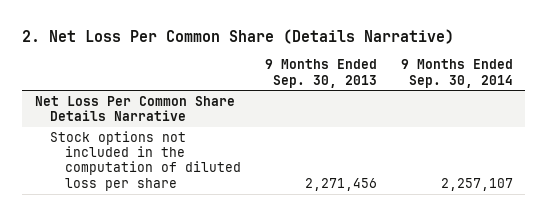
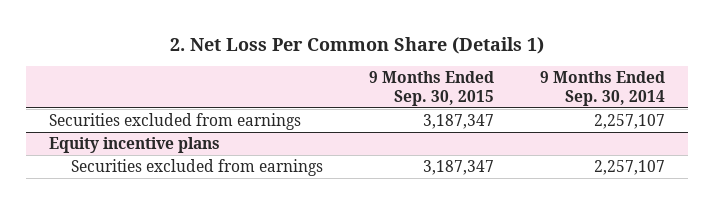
- 2. Net Loss Per Common Share (Details Narrative)
+ 2. Net Loss Per Common Share (Details 1)
- | 9 Months Ended Sep. 30, 2013 | 9 Months Ended Sep. 30, 2014
+ | 9 Months Ended Sep. 30, 2015 | 9 Months Ended Sep. 30, 2014
- Net Loss Per Common Share Details Narrative
- Stock options not included in the computation of diluted loss per share | 2,271,456 | 2,257,107
+ Securities excluded from earnings | 3,187,347 | 2,257,107
+ Equity incentive plans
+ Securities excluded from earnings | 3,187,347 | 2,257,107

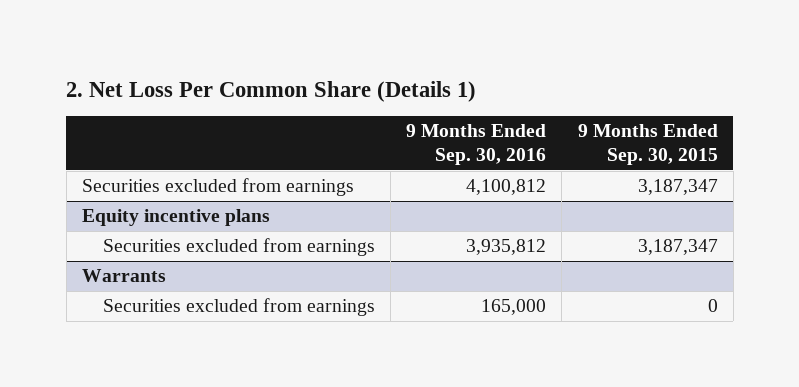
- | 9 Months Ended Sep. 30, 2015 | 9 Months Ended Sep. 30, 2014
+ | 9 Months Ended Sep. 30, 2016 | 9 Months Ended Sep. 30, 2015
+ Warrants
+ Securities excluded from earnings | 165,000 | 0

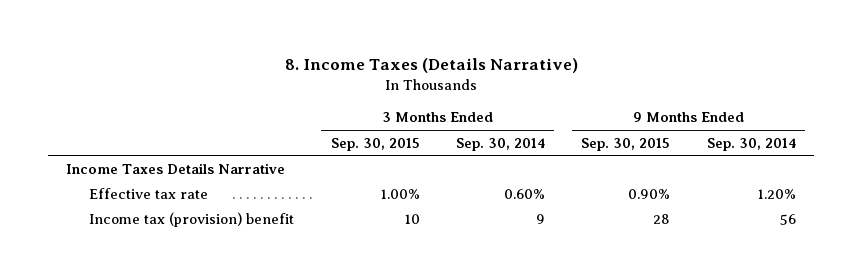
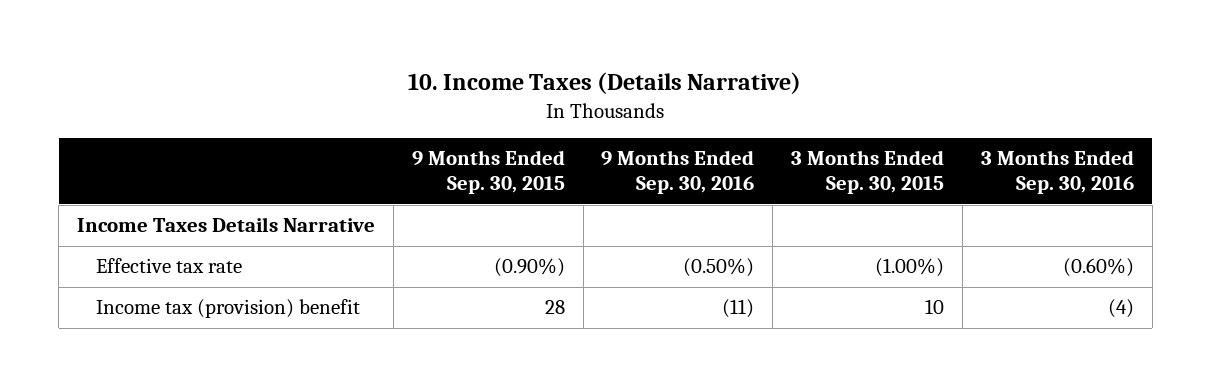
- 8. Income Taxes (Details Narrative)
+ 10. Income Taxes (Details Narrative)
- | 3 Months Ended Sep. 30, 2015 | 3 Months Ended Sep. 30, 2014 | 9 Months Ended Sep. 30, 2015 | 9 Months Ended Sep. 30, 2014
+ | 9 Months Ended Sep. 30, 2015 | 9 Months Ended Sep. 30, 2016 | 3 Months Ended Sep. 30, 2015 | 3 Months Ended Sep. 30, 2016
- Effective tax rate | 1.00% | 0.60% | 0.90% | 1.20%
+ Effective tax rate | (0.90%) | (0.50%) | (1.00%) | (0.60%)

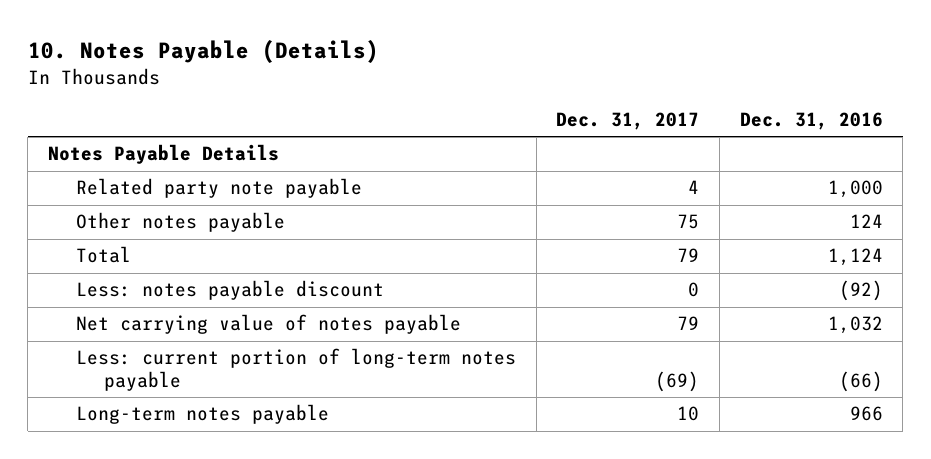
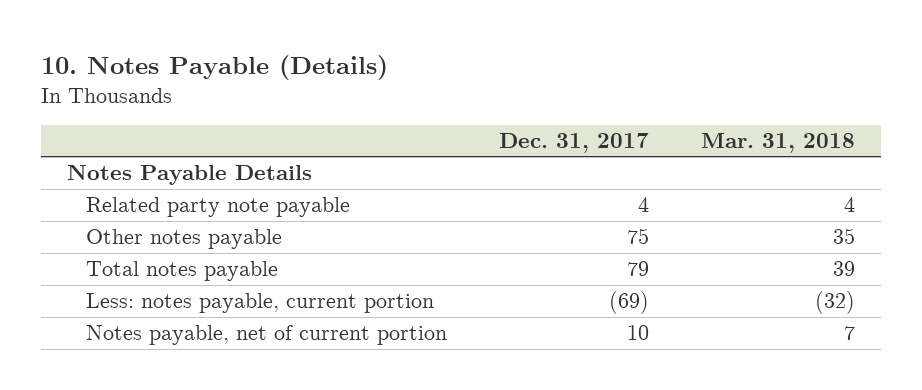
- | Dec. 31, 2017 | Dec. 31, 2016
+ | Dec. 31, 2017 | Mar. 31, 2018
- Total | 79 | 1,124
- Less: notes payable discount | 0 | (92)
- Net carrying value of notes payable | 79 | 1,032
- Less: current portion of long-term notes payable | (69) | (66)
- Long-term notes payable | 10 | 966
+ Total notes payable | 79 | 39
+ Less: notes payable, current portion | (69) | (32)
+ Notes payable, net of current portion | 10 | 7

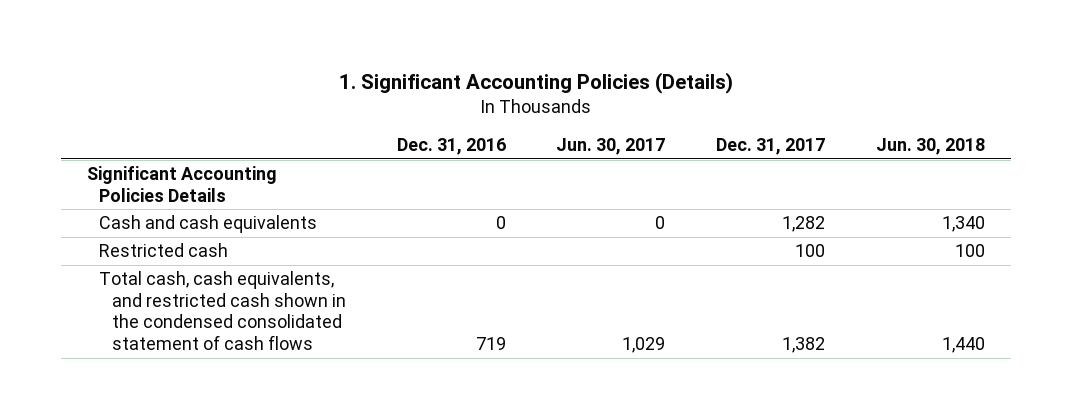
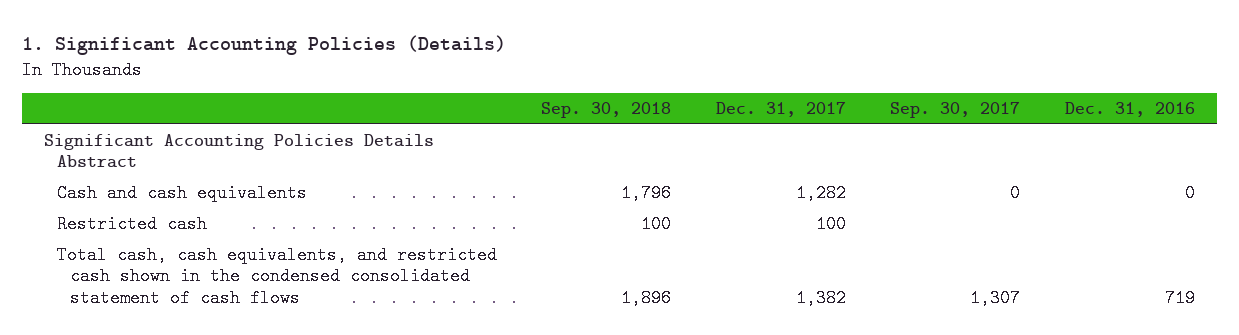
- | Dec. 31, 2016 | Jun. 30, 2017 | Dec. 31, 2017 | Jun. 30, 2018
+ | Sep. 30, 2018 | Dec. 31, 2017 | Sep. 30, 2017 | Dec. 31, 2016
- Significant Accounting Policies Details
+ Significant Accounting Policies Details Abstract

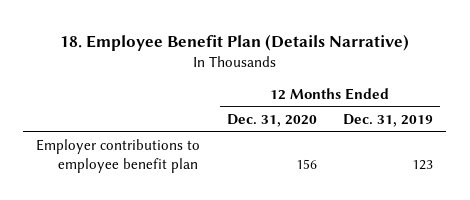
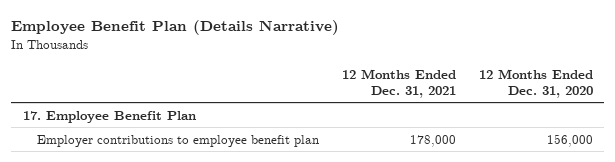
- 18. Employee Benefit Plan (Details Narrative)
+ Employee Benefit Plan (Details Narrative)
- | 12 Months Ended Dec. 31, 2020 | 12 Months Ended Dec. 31, 2019
+ | 12 Months Ended Dec. 31, 2021 | 12 Months Ended Dec. 31, 2020
- Employer contributions to employee benefit plan | 156 | 123
+ 17. Employee Benefit Plan
+ Employer contributions to employee benefit plan | 178,000 | 156,000

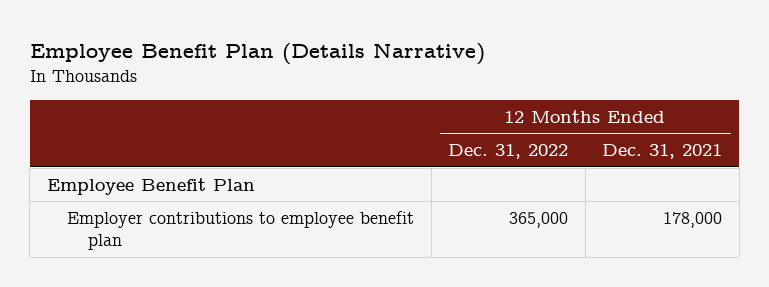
- | 12 Months Ended Dec. 31, 2021 | 12 Months Ended Dec. 31, 2020
+ | 12 Months Ended Dec. 31, 2022 | 12 Months Ended Dec. 31, 2021
- 17. Employee Benefit Plan
+ Employee Benefit Plan

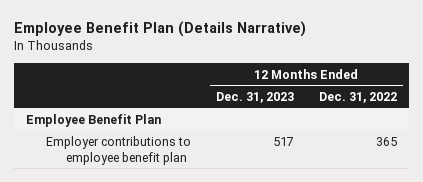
- | 12 Months Ended Dec. 31, 2022 | 12 Months Ended Dec. 31, 2021
+ | 12 Months Ended Dec. 31, 2023 | 12 Months Ended Dec. 31, 2022
- Employer contributions to employee benefit plan | 365,000 | 178,000
+ Employer contributions to employee benefit plan | 517 | 365

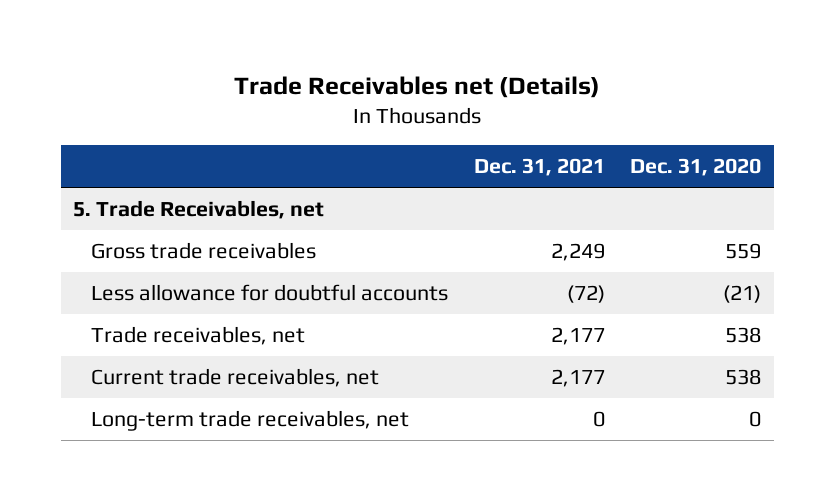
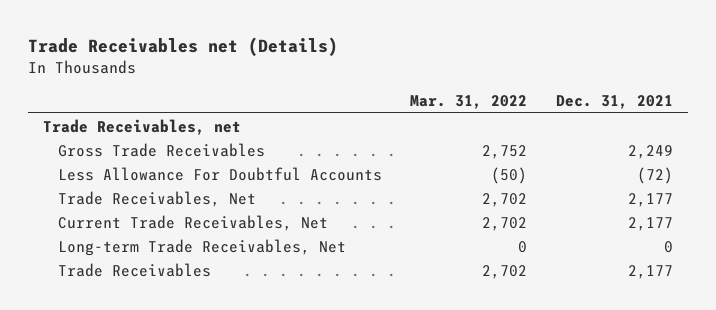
- | Dec. 31, 2021 | Dec. 31, 2020
+ | Mar. 31, 2022 | Dec. 31, 2021
- 5. Trade Receivables, net
- Gross trade receivables | 2,249 | 559
- Less allowance for doubtful accounts | (72) | (21)
- Trade receivables, net | 2,177 | 538
- Current trade receivables, net | 2,177 | 538
- Long-term trade receivables, net | 0 | 0
+ Trade Receivables, net
+ Gross Trade Receivables | 2,752 | 2,249
+ Less Allowance For Doubtful Accounts | (50) | (72)
+ Trade Receivables, Net | 2,702 | 2,177
+ Current Trade Receivables, Net | 2,702 | 2,177
+ Long-term Trade Receivables, Net | 0 | 0
+ Trade Receivables | 2,702 | 2,177

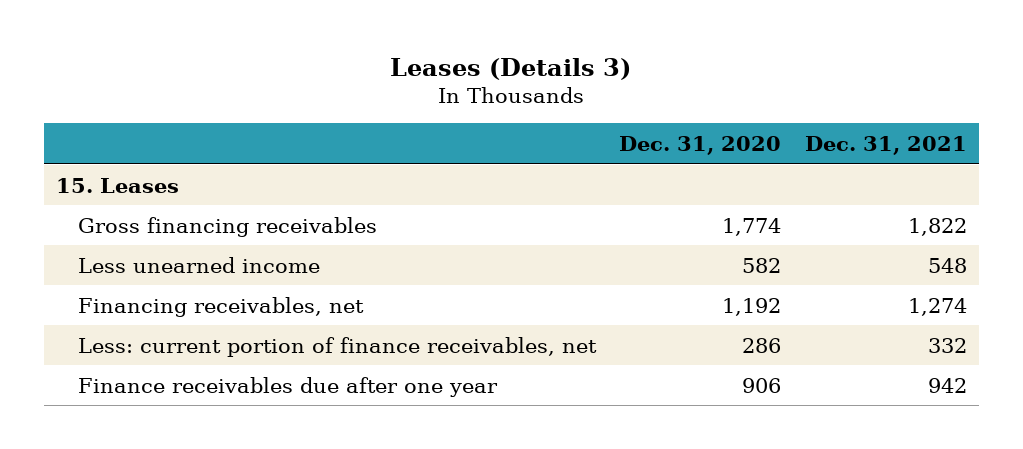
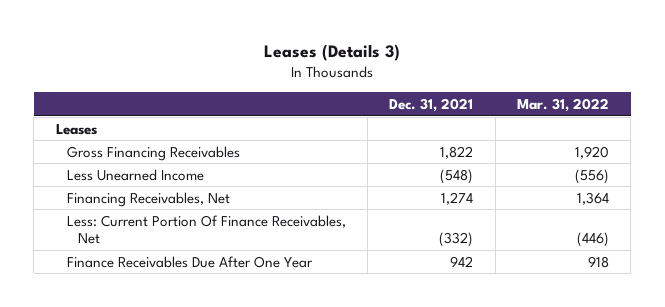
- | Dec. 31, 2020 | Dec. 31, 2021
+ | Dec. 31, 2021 | Mar. 31, 2022
- 15. Leases
- Gross financing receivables | 1,774 | 1,822
- Less unearned income | 582 | 548
- Financing receivables, net | 1,192 | 1,274
- Less: current portion of finance receivables, net | 286 | 332
- Finance receivables due after one year | 906 | 942
+ Leases
+ Gross Financing Receivables | 1,822 | 1,920
+ Less Unearned Income | (548) | (556)
+ Financing Receivables, Net | 1,274 | 1,364
+ Less: Current Portion Of Finance Receivables, Net | (332) | (446)
+ Finance Receivables Due After One Year | 942 | 918

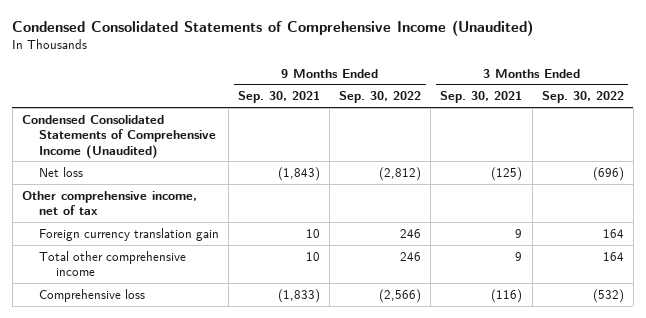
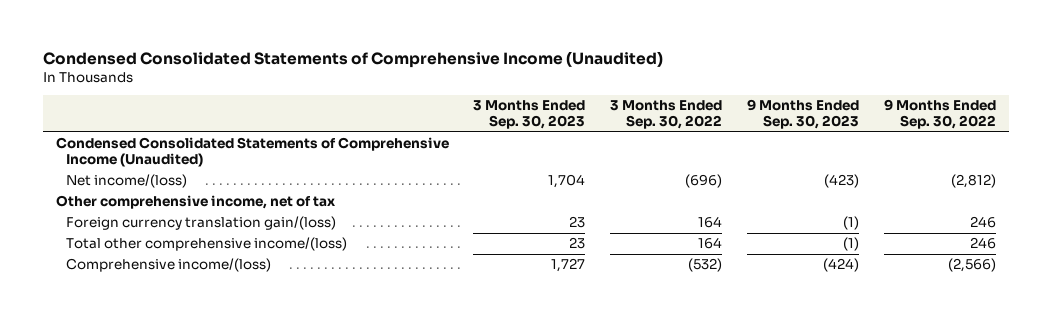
- | 9 Months Ended Sep. 30, 2021 | 9 Months Ended Sep. 30, 2022 | 3 Months Ended Sep. 30, 2021 | 3 Months Ended Sep. 30, 2022
+ | 3 Months Ended Sep. 30, 2023 | 3 Months Ended Sep. 30, 2022 | 9 Months Ended Sep. 30, 2023 | 9 Months Ended Sep. 30, 2022
- Net loss | (1,843) | (2,812) | (125) | (696)
+ Net income/(loss) | 1,704 | (696) | (423) | (2,812)
- Foreign currency translation gain | 10 | 246 | 9 | 164
- Total other comprehensive income | 10 | 246 | 9 | 164
- Comprehensive loss | (1,833) | (2,566) | (116) | (532)
+ Foreign currency translation gain/(loss) | 23 | 164 | (1) | 246
+ Total other comprehensive income/(loss) | 23 | 164 | (1) | 246
+ Comprehensive income/(loss) | 1,727 | (532) | (424) | (2,566)

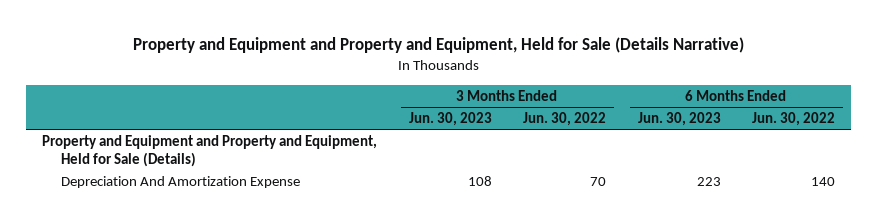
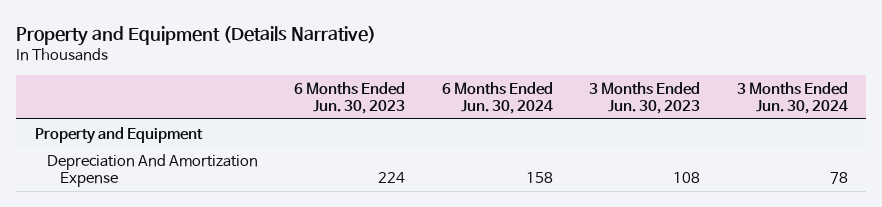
- Property and Equipment and Property and Equipment, Held for Sale (Details Narrative)
+ Property and Equipment (Details Narrative)
- | 3 Months Ended Jun. 30, 2023 | 3 Months Ended Jun. 30, 2022 | 6 Months Ended Jun. 30, 2023 | 6 Months Ended Jun. 30, 2022
+ | 6 Months Ended Jun. 30, 2023 | 6 Months Ended Jun. 30, 2024 | 3 Months Ended Jun. 30, 2023 | 3 Months Ended Jun. 30, 2024
- Property and Equipment and Property and Equipment, Held for Sale (Details)
- Depreciation And Amortization Expense | 108 | 70 | 223 | 140
+ Property and Equipment
+ Depreciation And Amortization Expense | 224 | 158 | 108 | 78

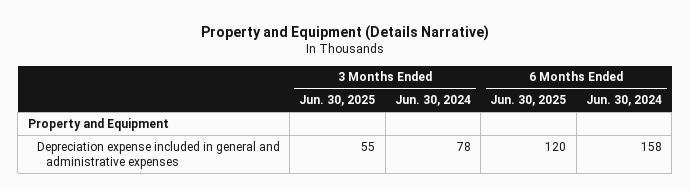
- | 6 Months Ended Jun. 30, 2023 | 6 Months Ended Jun. 30, 2024 | 3 Months Ended Jun. 30, 2023 | 3 Months Ended Jun. 30, 2024
+ | 3 Months Ended Jun. 30, 2025 | 3 Months Ended Jun. 30, 2024 | 6 Months Ended Jun. 30, 2025 | 6 Months Ended Jun. 30, 2024
- Depreciation And Amortization Expense | 224 | 158 | 108 | 78
+ Depreciation expense included in general and administrative expenses | 55 | 78 | 120 | 158

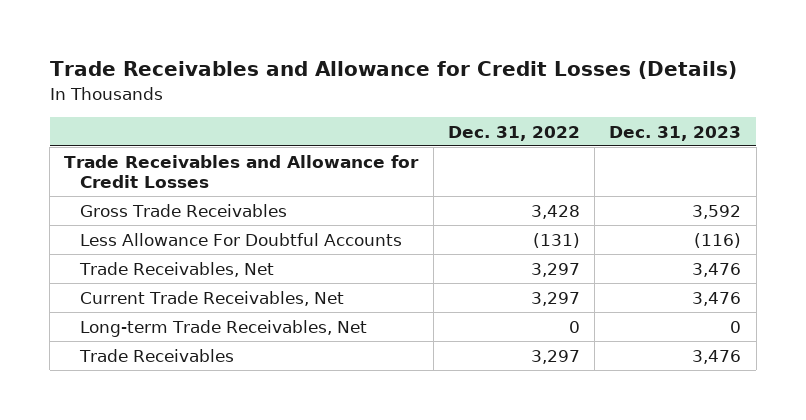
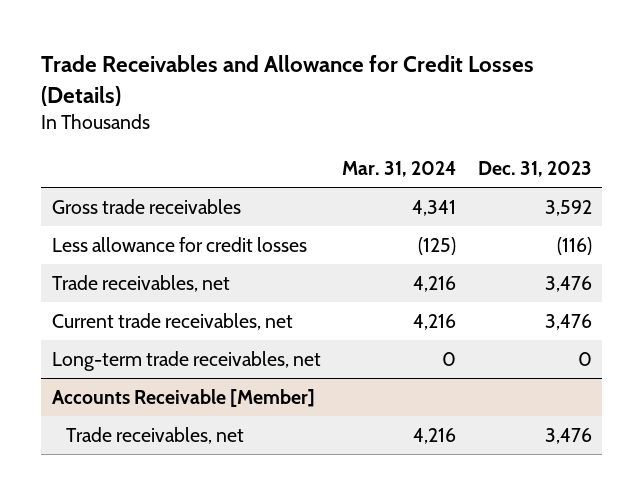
- | Dec. 31, 2022 | Dec. 31, 2023
+ | Mar. 31, 2024 | Dec. 31, 2023
- Trade Receivables and Allowance for Credit Losses
- Gross Trade Receivables | 3,428 | 3,592
- Less Allowance For Doubtful Accounts | (131) | (116)
- Trade Receivables, Net | 3,297 | 3,476
- Current Trade Receivables, Net | 3,297 | 3,476
- Long-term Trade Receivables, Net | 0 | 0
- Trade Receivables | 3,297 | 3,476
+ Gross trade receivables | 4,341 | 3,592
+ Less allowance for credit losses | (125) | (116)
+ Trade receivables, net | 4,216 | 3,476
+ Current trade receivables, net | 4,216 | 3,476
+ Long-term trade receivables, net | 0 | 0
+ Accounts Receivable [Member]
+ Trade receivables, net | 4,216 | 3,476

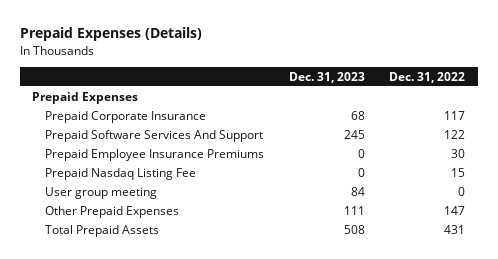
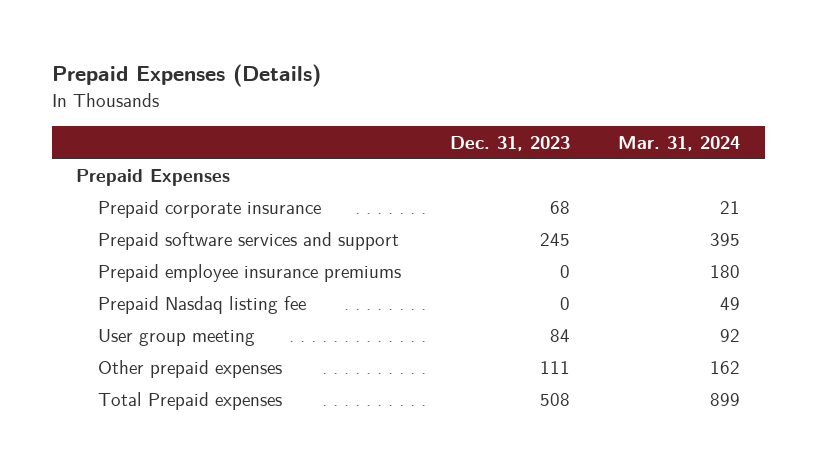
- | Dec. 31, 2023 | Dec. 31, 2022
+ | Dec. 31, 2023 | Mar. 31, 2024
- Prepaid Corporate Insurance | 68 | 117
- Prepaid Software Services And Support | 245 | 122
- Prepaid Employee Insurance Premiums | 0 | 30
- Prepaid Nasdaq Listing Fee | 0 | 15
+ Prepaid corporate insurance | 68 | 21
+ Prepaid software services and support | 245 | 395
+ Prepaid employee insurance premiums | 0 | 180
+ Prepaid Nasdaq listing fee | 0 | 49
- Other Prepaid Expenses | 111 | 147
- Total Prepaid Assets | 508 | 431
+ Other prepaid expenses | 111 | 162
+ Total Prepaid expenses | 508 | 899

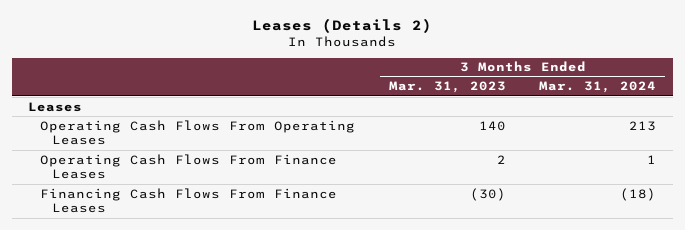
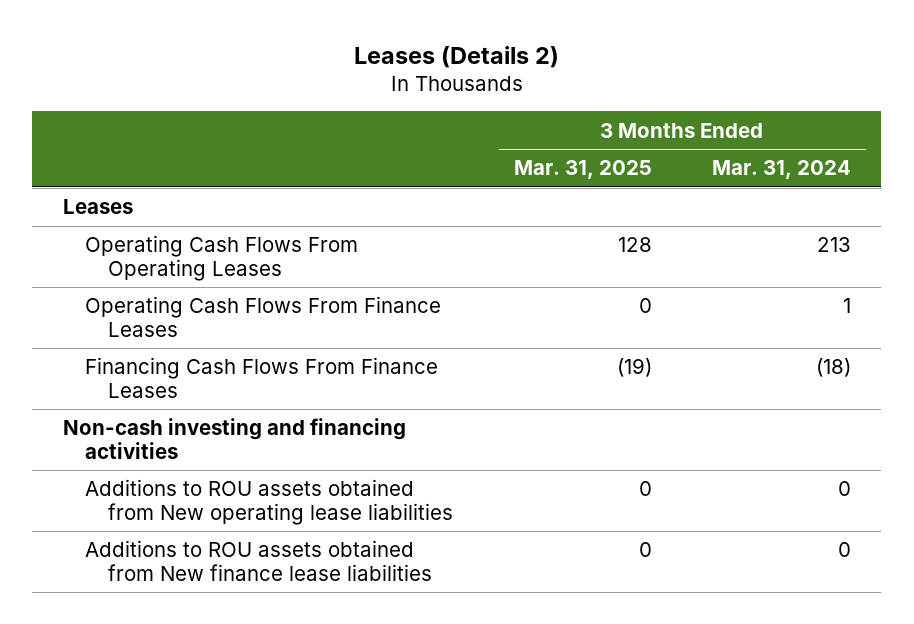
- | 3 Months Ended Mar. 31, 2023 | 3 Months Ended Mar. 31, 2024
+ | 3 Months Ended Mar. 31, 2025 | 3 Months Ended Mar. 31, 2024
+ Non-cash investing and financing activities
+ Additions to ROU assets obtained from New operating lease liabilities | 0 | 0
+ Additions to ROU assets obtained from New finance lease liabilities | 0 | 0

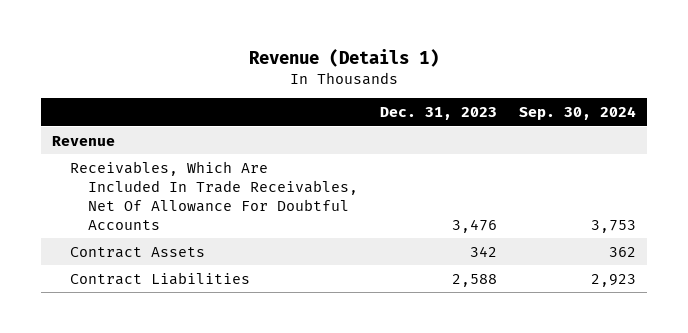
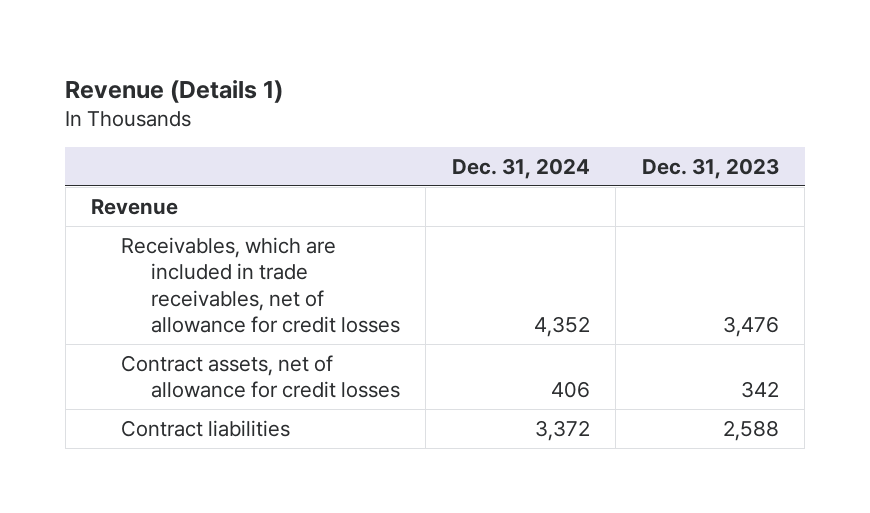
- | Dec. 31, 2023 | Sep. 30, 2024
+ | Dec. 31, 2024 | Dec. 31, 2023
- Receivables, Which Are Included In Trade Receivables, Net Of Allowance For Doubtful Accounts | 3,476 | 3,753
- Contract Assets | 342 | 362
- Contract Liabilities | 2,588 | 2,923
+ Receivables, which are included in trade receivables, net of allowance for credit losses | 4,352 | 3,476
+ Contract assets, net of allowance for credit losses | 406 | 342
+ Contract liabilities | 3,372 | 2,588

